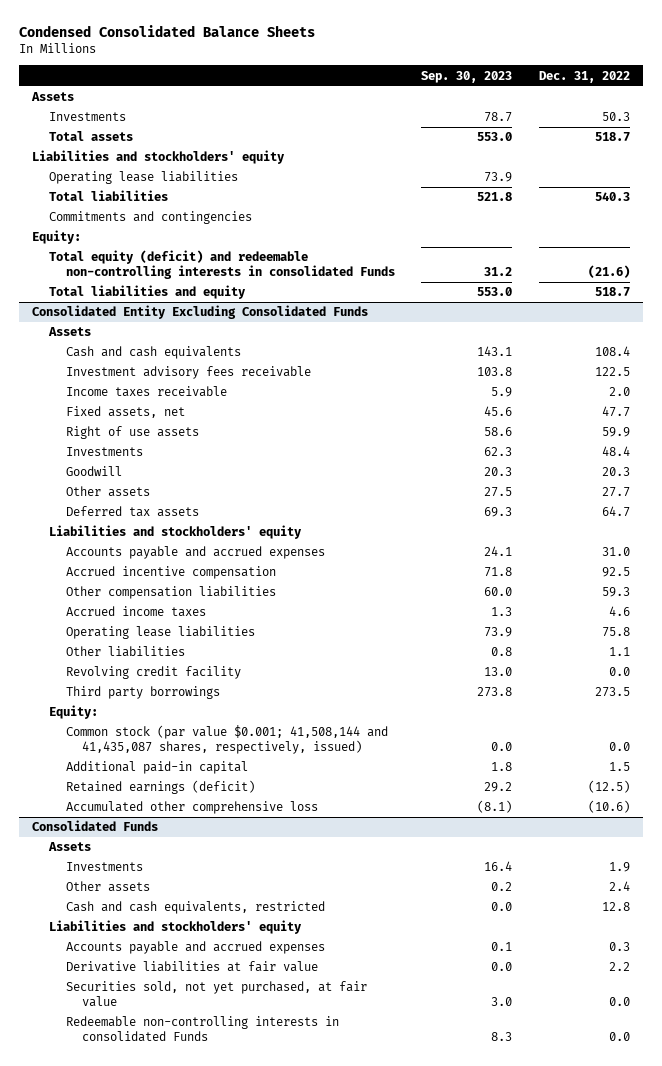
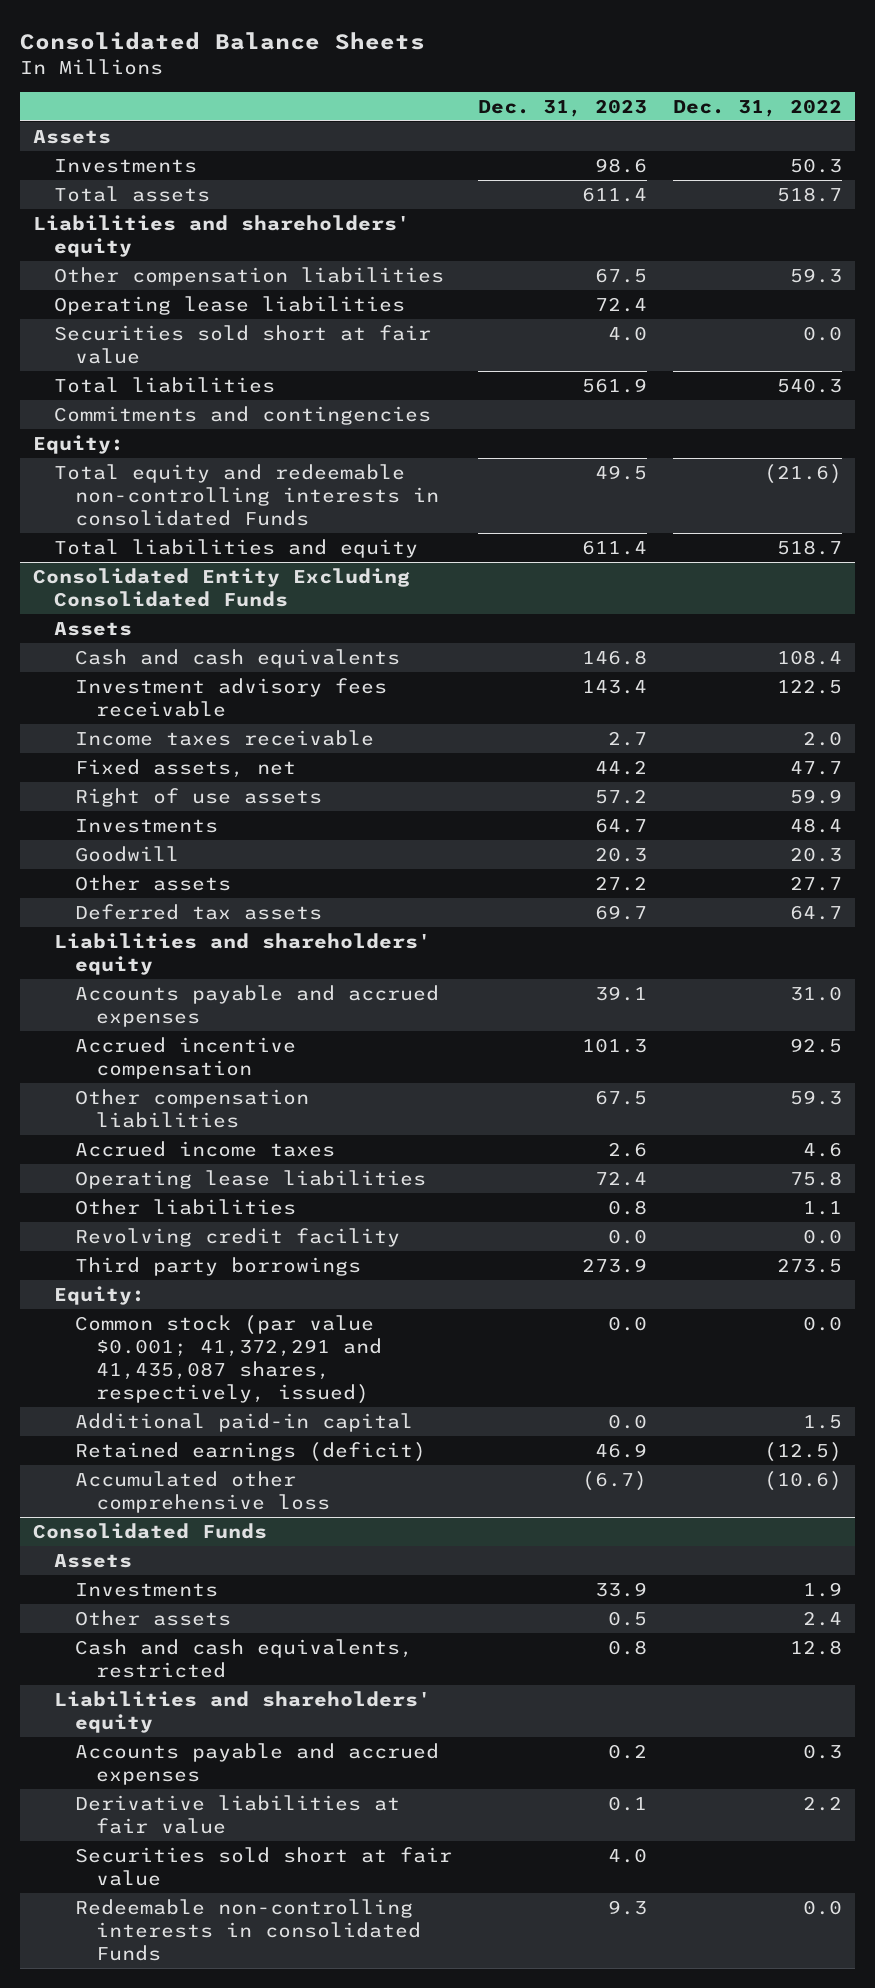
- Condensed Consolidated Balance Sheets
+ Consolidated Balance Sheets
- | Sep. 30, 2023 | Dec. 31, 2022
+ | Dec. 31, 2023 | Dec. 31, 2022
- Liabilities and stockholders' equity
+ Liabilities and shareholders' equity
+ Other compensation liabilities | 67.5 | 59.3
+ Securities sold short at fair value | 4.0 | 0.0
- Total equity (deficit) and redeemable non-controlling interests in consolidated Funds | 31.2 | (21.6)
+ Total equity and redeemable non-controlling interests in consolidated Funds | 49.5 | (21.6)
@ Consolidated Entity Excluding Consolidated Funds
- Liabilities and stockholders' equity
+ Liabilities and shareholders' equity
- Common stock (par value $0.001; 41,508,144 and 41,435,087 shares, respectively, issued) | 0.0 | 0.0
+ Common stock (par value $0.001; 41,372,291 and 41,435,087 shares, respectively, issued) | 0.0 | 0.0
@ Consolidated Funds
- Liabilities and stockholders' equity
+ Liabilities and shareholders' equity
- Securities sold, not yet purchased, at fair value | 3.0 | 0.0
+ Securities sold short at fair value | 4.0 |

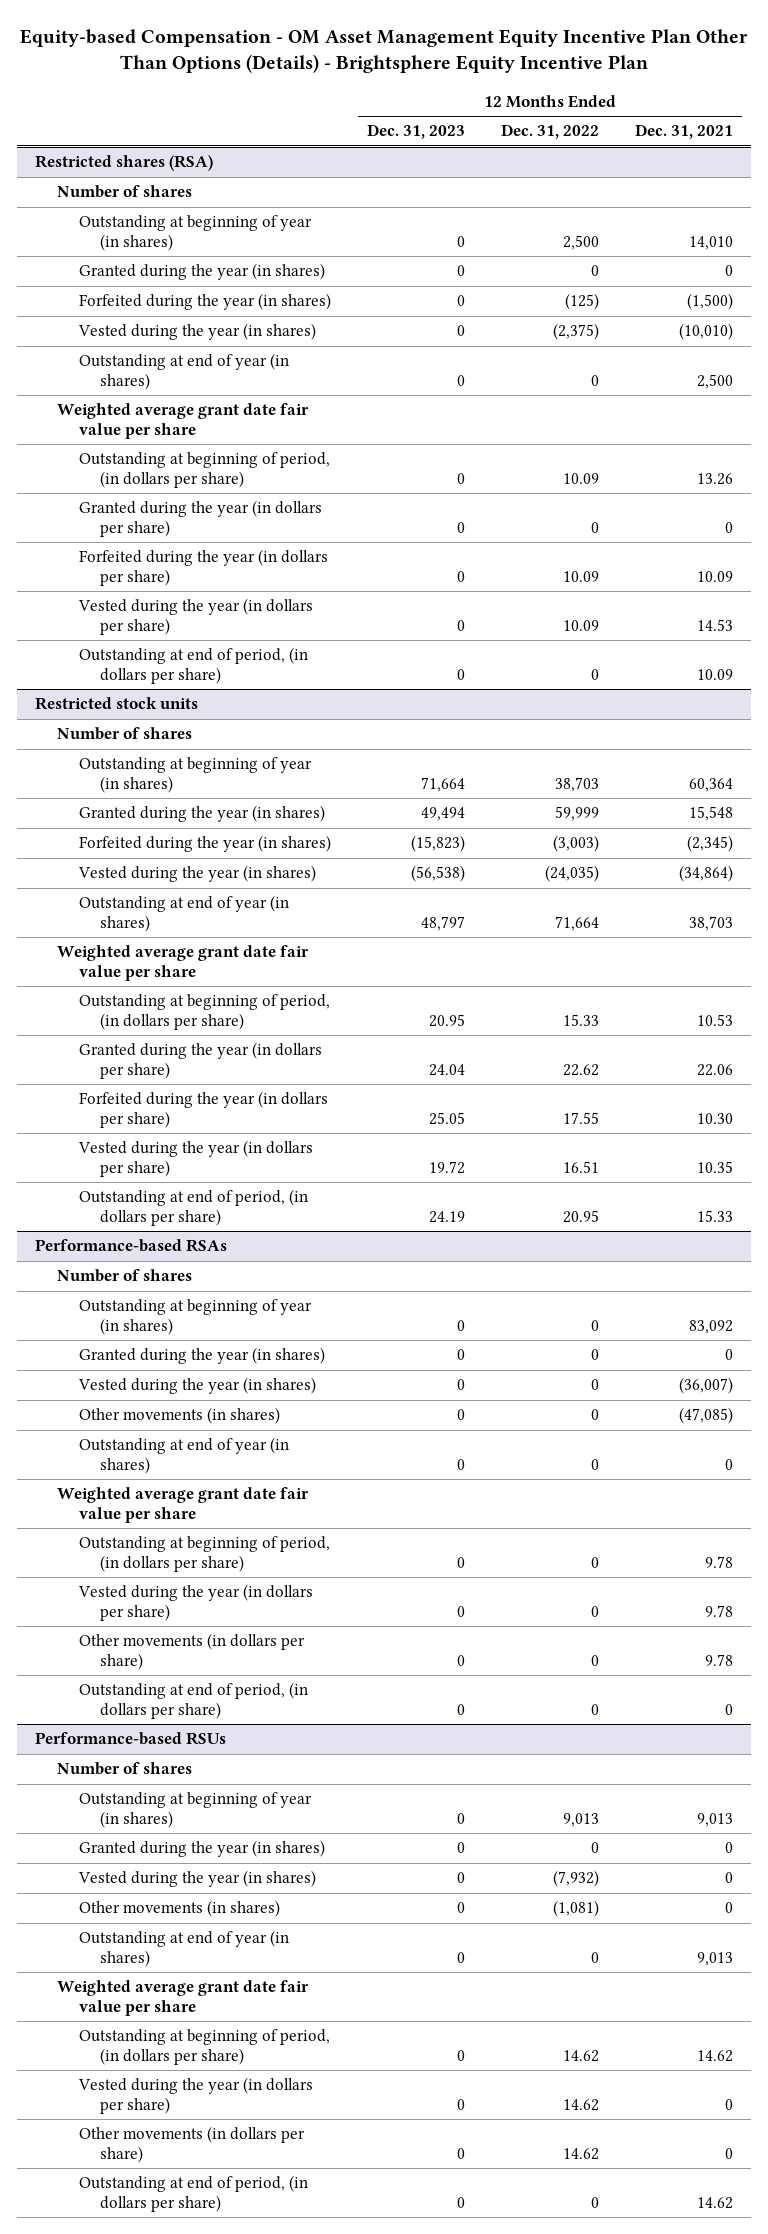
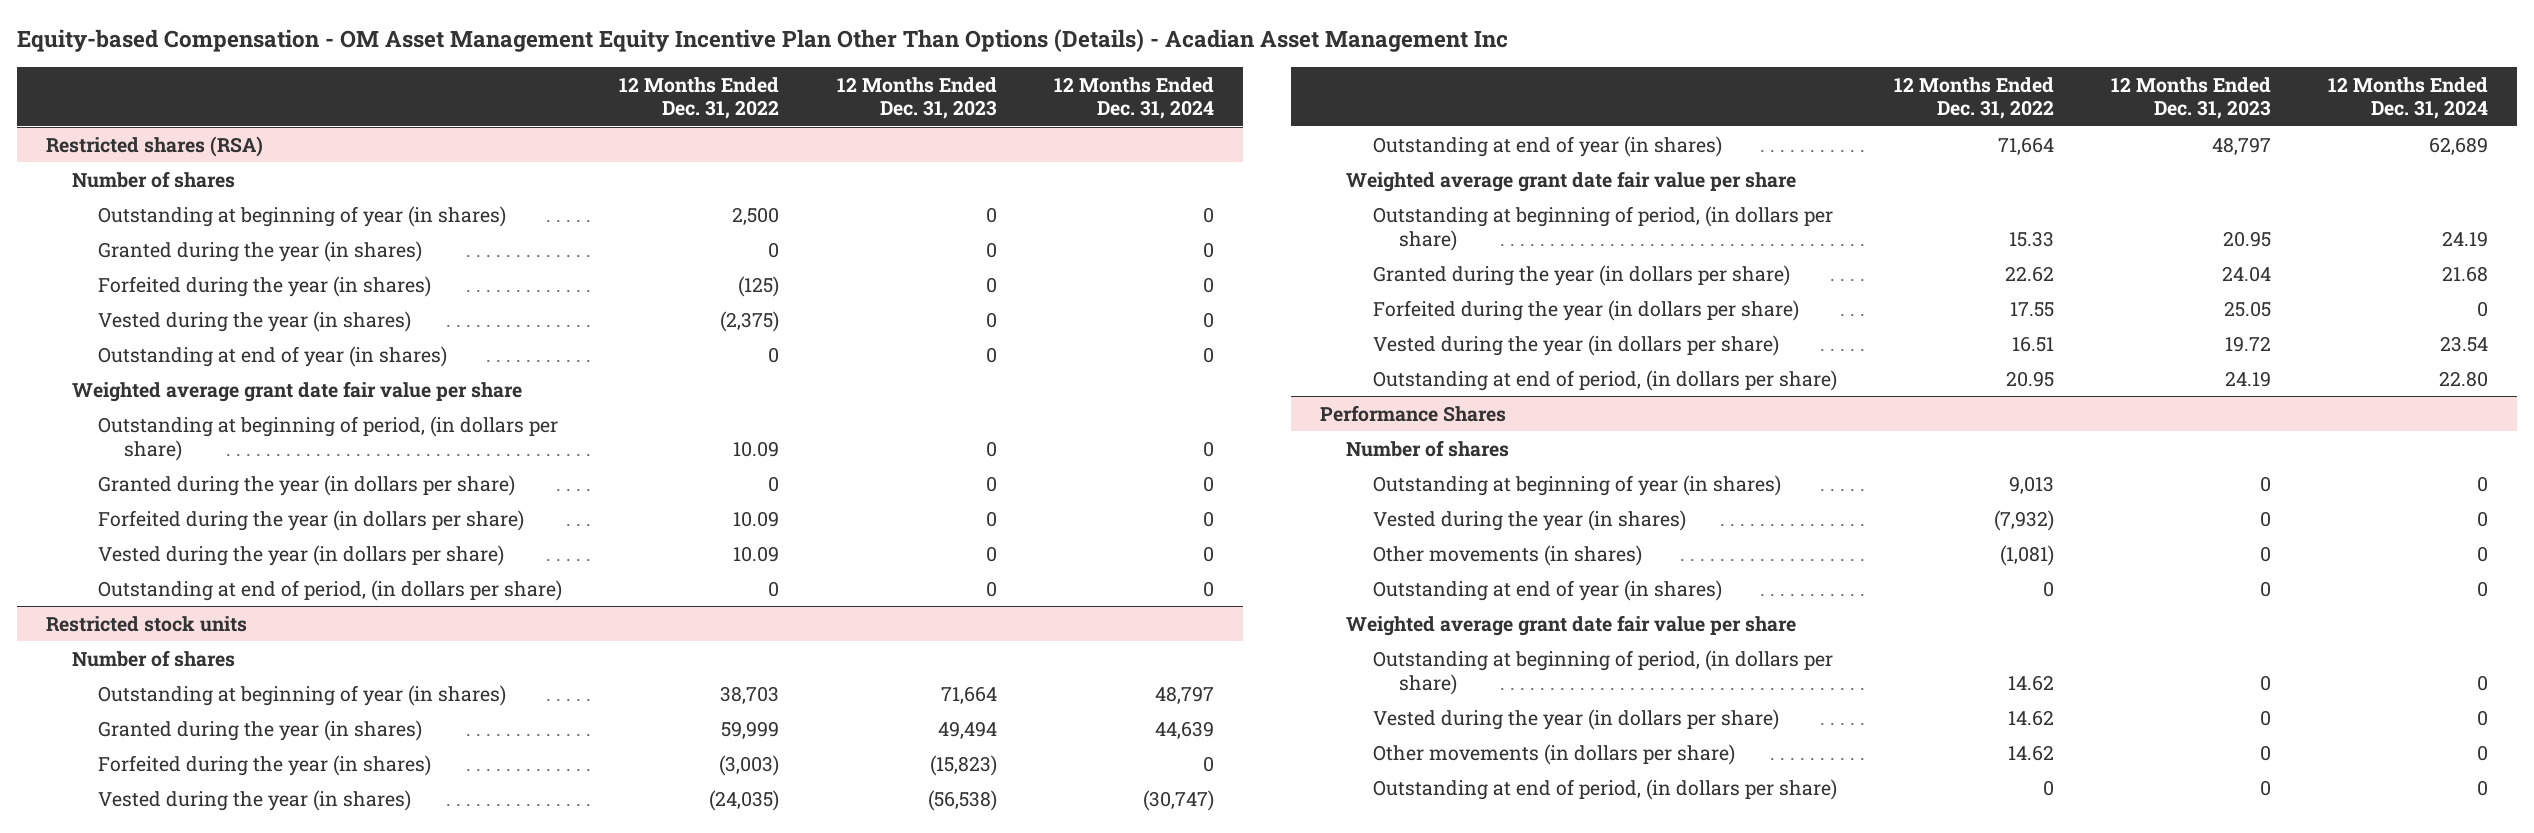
- Equity-based Compensation - OM Asset Management Equity Incentive Plan Other Than Options (Details) - Brightsphere Equity Incentive Plan
+ Equity-based Compensation - OM Asset Management Equity Incentive Plan Other Than Options (Details) - Acadian Asset Management Inc
- | 12 Months Ended Dec. 31, 2023 | 12 Months Ended Dec. 31, 2022 | 12 Months Ended Dec. 31, 2021
+ | 12 Months Ended Dec. 31, 2022 | 12 Months Ended Dec. 31, 2023 | 12 Months Ended Dec. 31, 2024
- Performance-based RSAs
- Number of shares
- Outstanding at beginning of year (in shares) | 0 | 0 | 83,092
- Granted during the year (in shares) | 0 | 0 | 0
- Vested during the year (in shares) | 0 | 0 | (36,007)
- Other movements (in shares) | 0 | 0 | (47,085)
- Outstanding at end of year (in shares) | 0 | 0 | 0
- Weighted average grant date fair value per share
- Outstanding at beginning of period, (in dollars per share) | 0 | 0 | 9.78
- Vested during the year (in dollars per share) | 0 | 0 | 9.78
- Other movements (in dollars per share) | 0 | 0 | 9.78
- Outstanding at end of period, (in dollars per share) | 0 | 0 | 0
- Performance-based RSUs
+ Performance Shares
- Granted during the year (in shares) | 0 | 0 | 0

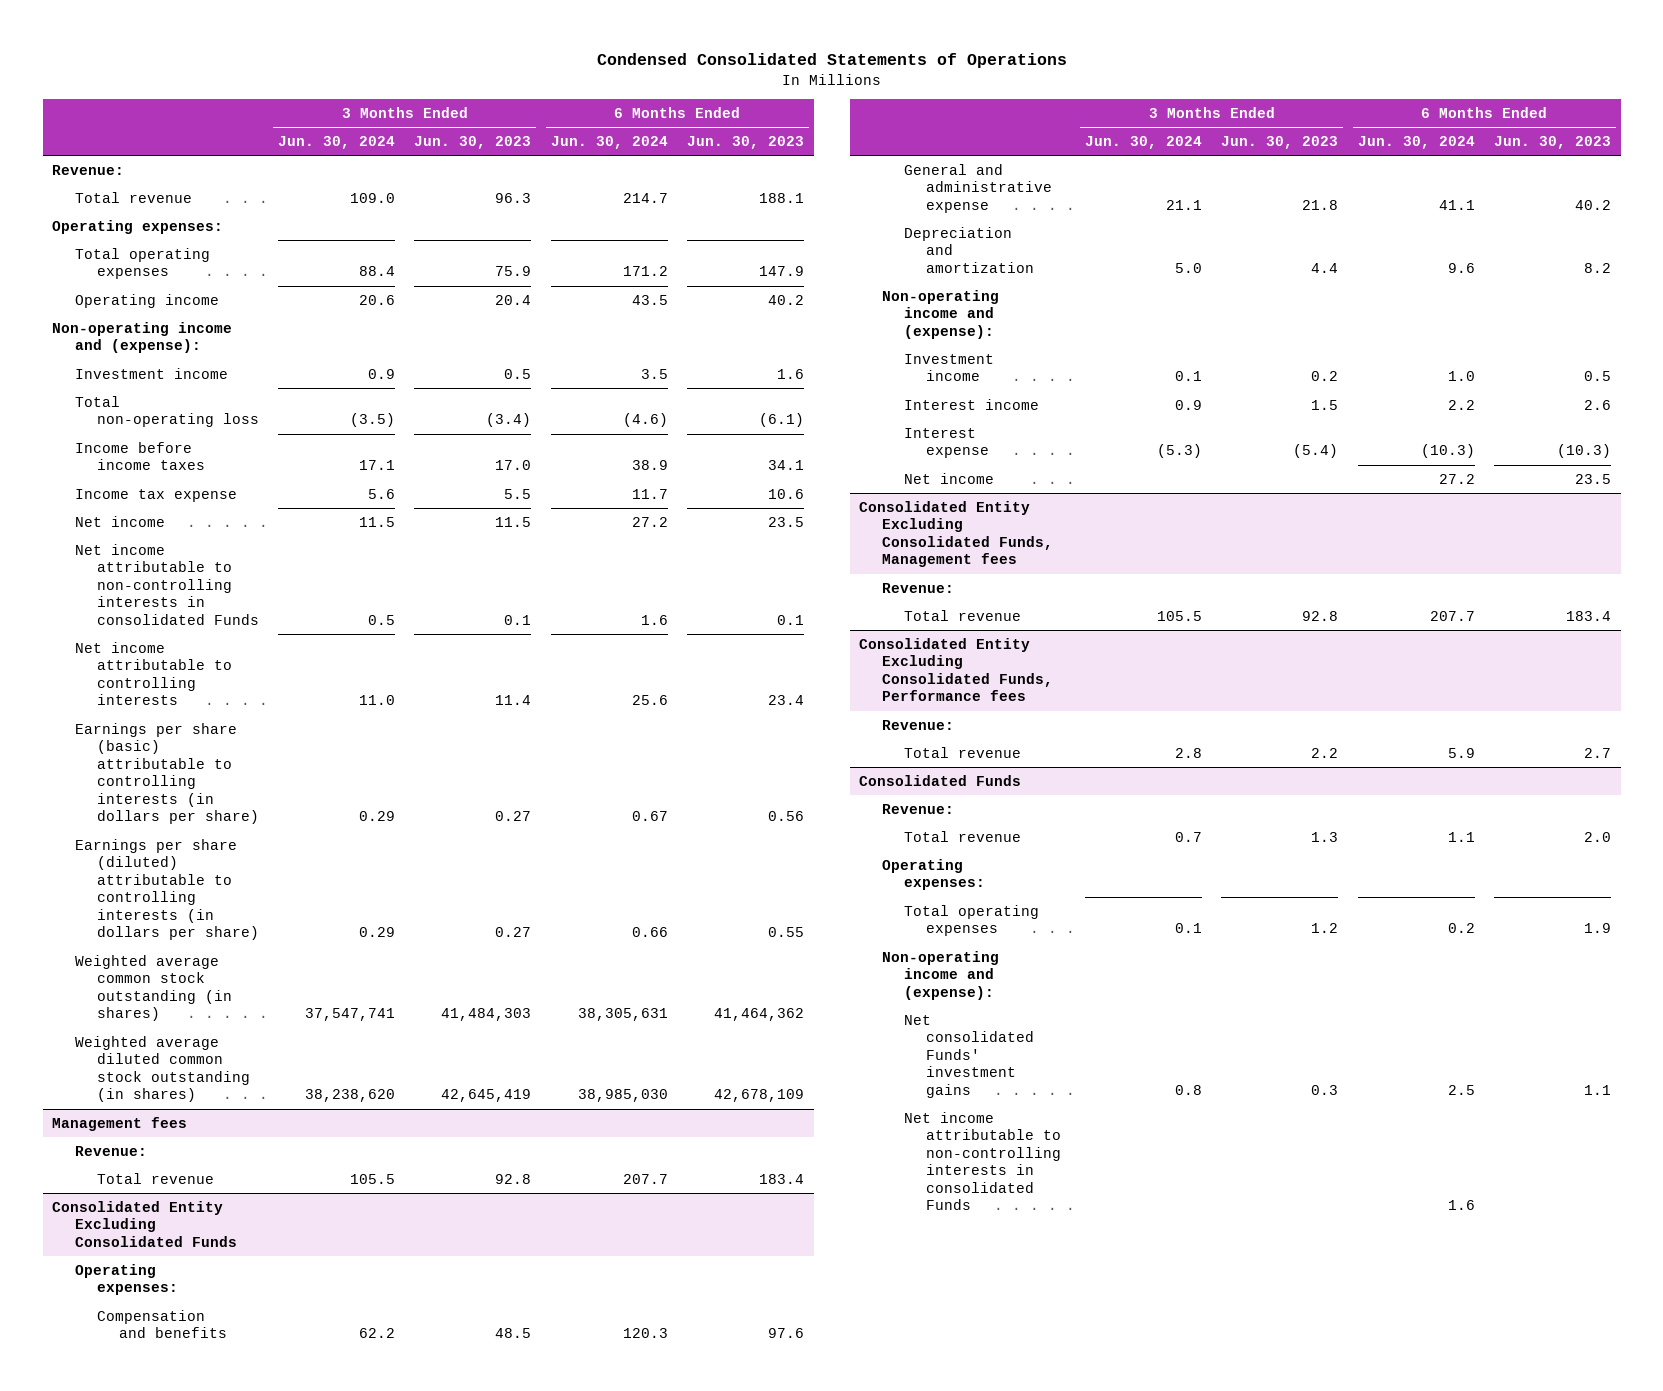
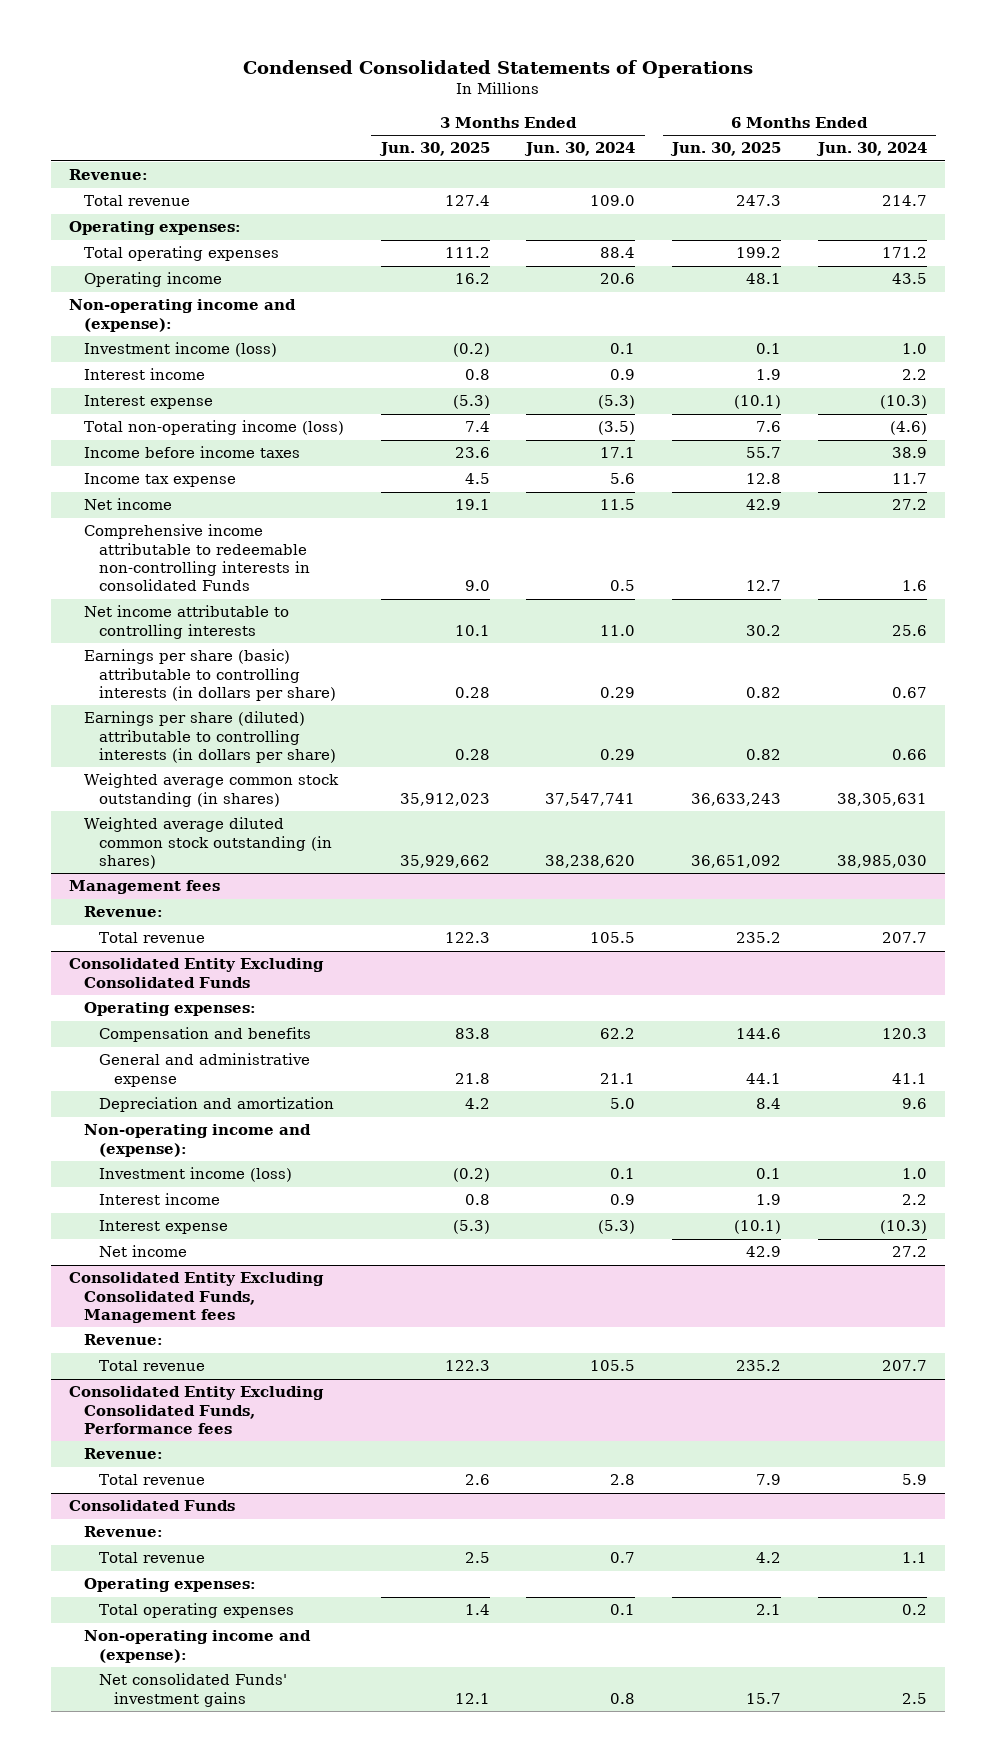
- | 3 Months Ended Jun. 30, 2024 | 3 Months Ended Jun. 30, 2023 | 6 Months Ended Jun. 30, 2024 | 6 Months Ended Jun. 30, 2023
+ | 3 Months Ended Jun. 30, 2025 | 3 Months Ended Jun. 30, 2024 | 6 Months Ended Jun. 30, 2025 | 6 Months Ended Jun. 30, 2024
- Investment income | 0.9 | 0.5 | 3.5 | 1.6
- Total non-operating loss | (3.5) | (3.4) | (4.6) | (6.1)
+ Investment income (loss) | (0.2) | 0.1 | 0.1 | 1.0
+ Interest income | 0.8 | 0.9 | 1.9 | 2.2
+ Interest expense | (5.3) | (5.3) | (10.1) | (10.3)
+ Total non-operating income (loss) | 7.4 | (3.5) | 7.6 | (4.6)
- Net income attributable to non-controlling interests in consolidated Funds | 0.5 | 0.1 | 1.6 | 0.1
+ Comprehensive income attributable to redeemable non-controlling interests in consolidated Funds | 9.0 | 0.5 | 12.7 | 1.6
@ Consolidated Entity Excluding Consolidated Funds
- Investment income | 0.1 | 0.2 | 1.0 | 0.5
+ Investment income (loss) | (0.2) | 0.1 | 0.1 | 1.0
@ Consolidated Funds
- Net income attributable to non-controlling interests in consolidated Funds | | | 1.6 |

